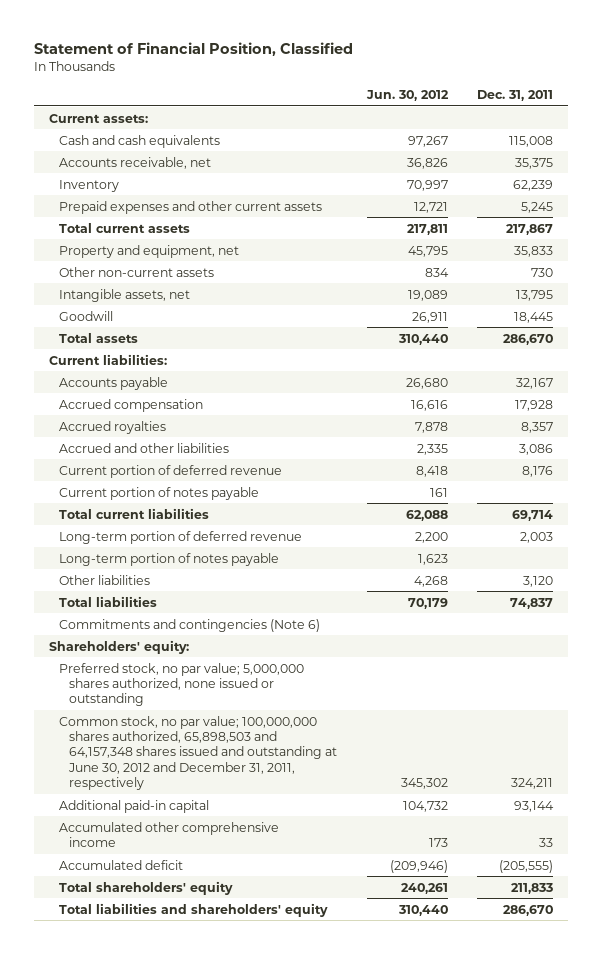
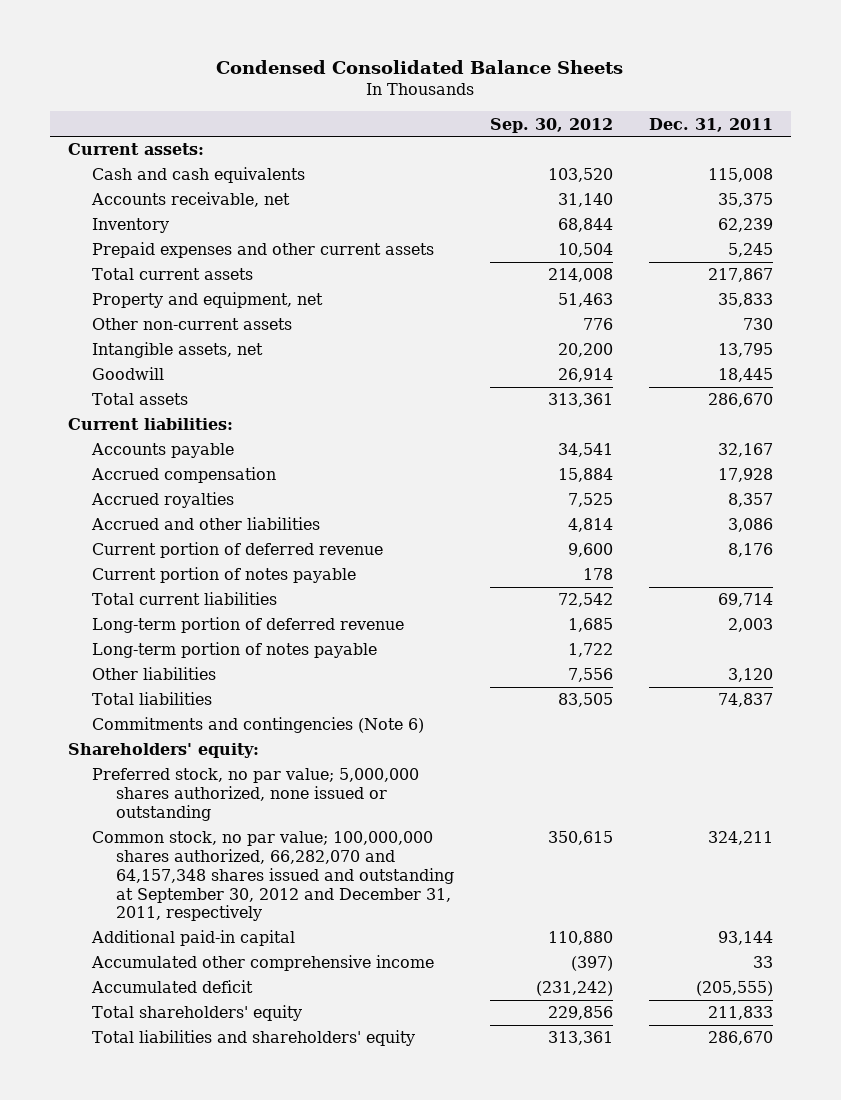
- Statement of Financial Position, Classified
+ Condensed Consolidated Balance Sheets
- | Jun. 30, 2012 | Dec. 31, 2011
+ | Sep. 30, 2012 | Dec. 31, 2011
- Common stock, no par value; 100,000,000 shares authorized, 65,898,503 and 64,157,348 shares issued and outstanding at June 30, 2012 and December 31, 2011, respectively | 345,302 | 324,211
+ Common stock, no par value; 100,000,000 shares authorized, 66,282,070 and 64,157,348 shares issued and outstanding at September 30, 2012 and December 31, 2011, respectively | 350,615 | 324,211

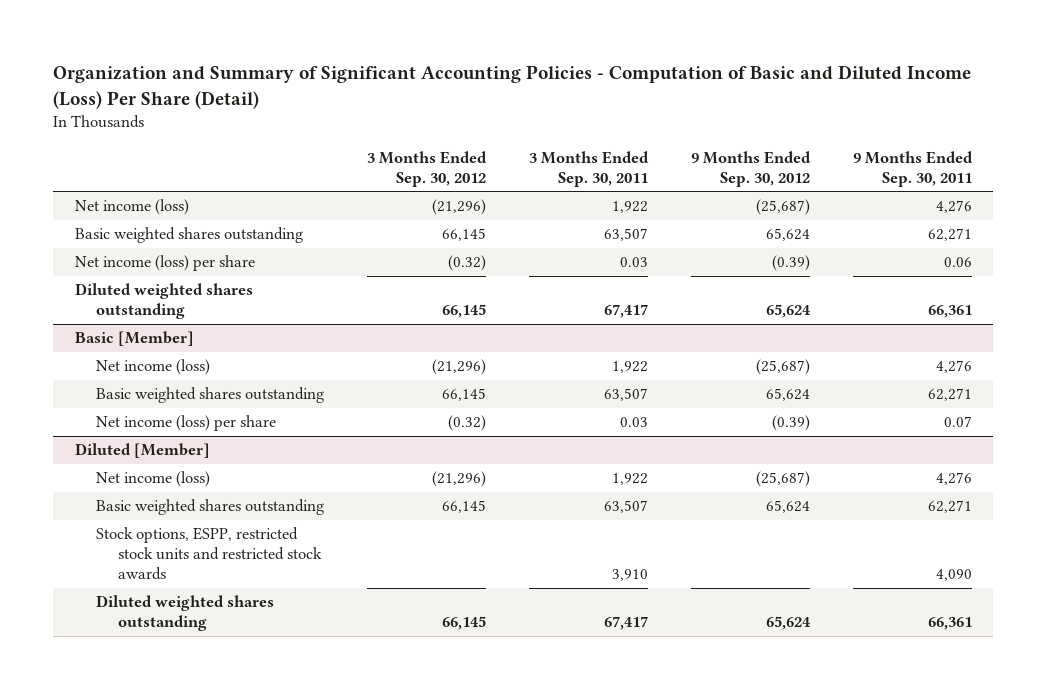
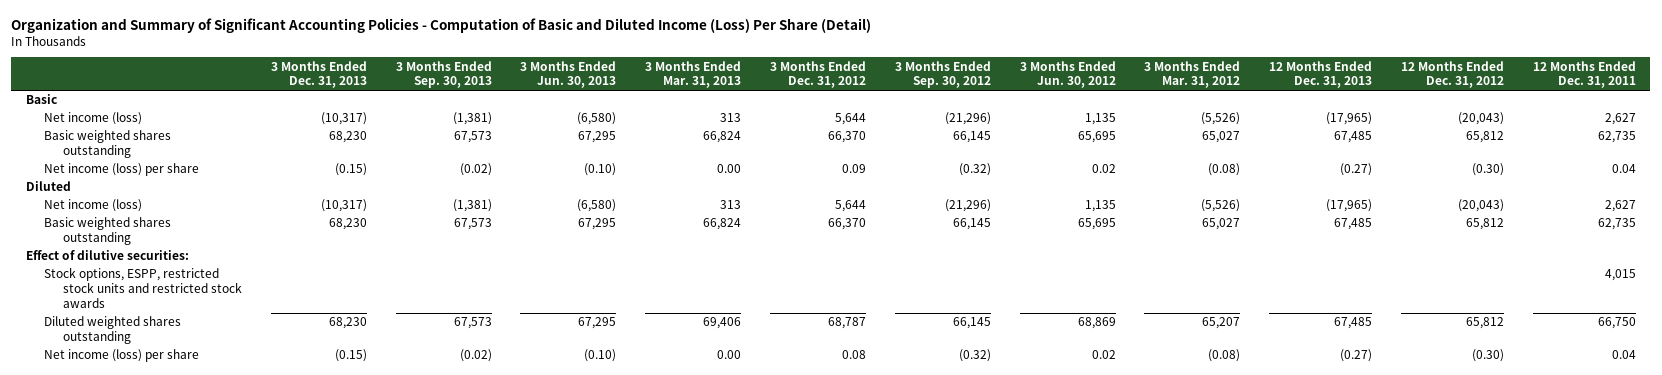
- | 3 Months Ended Sep. 30, 2012 | 3 Months Ended Sep. 30, 2011 | 9 Months Ended Sep. 30, 2012 | 9 Months Ended Sep. 30, 2011
+ | 3 Months Ended Dec. 31, 2013 | 3 Months Ended Sep. 30, 2013 | 3 Months Ended Jun. 30, 2013 | 3 Months Ended Mar. 31, 2013 | 3 Months Ended Dec. 31, 2012 | 3 Months Ended Sep. 30, 2012 | 3 Months Ended Jun. 30, 2012 | 3 Months Ended Mar. 31, 2012 | 12 Months Ended Dec. 31, 2013 | 12 Months Ended Dec. 31, 2012 | 12 Months Ended Dec. 31, 2011
- Net income (loss) | (21,296) | 1,922 | (25,687) | 4,276
- Basic weighted shares outstanding | 66,145 | 63,507 | 65,624 | 62,271
- Diluted weighted shares outstanding | 66,145 | 67,417 | 65,624 | 66,361
- Basic [Member]
+ Basic
- Diluted [Member]
+ Diluted
+ Effect of dilutive securities:
moved down: Net income (loss) per share | (0.15) | (0.02) | (0.10) | 0.00 | 0.08 | (0.32) | 0.02 | (0.08) | (0.27) | (0.30) | 0.04

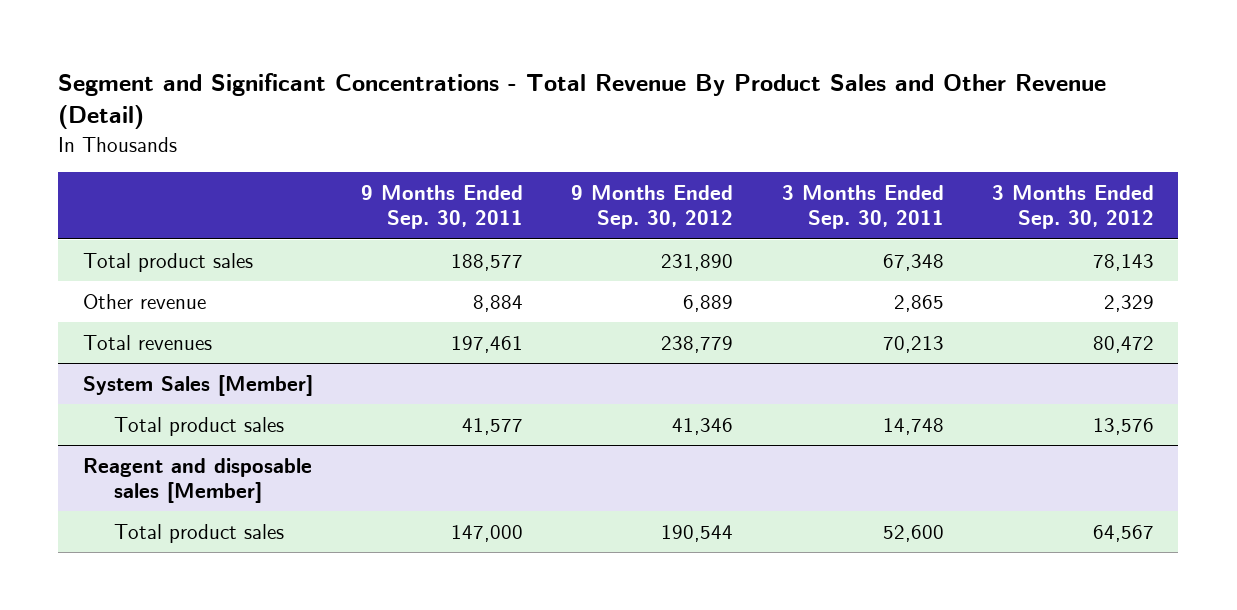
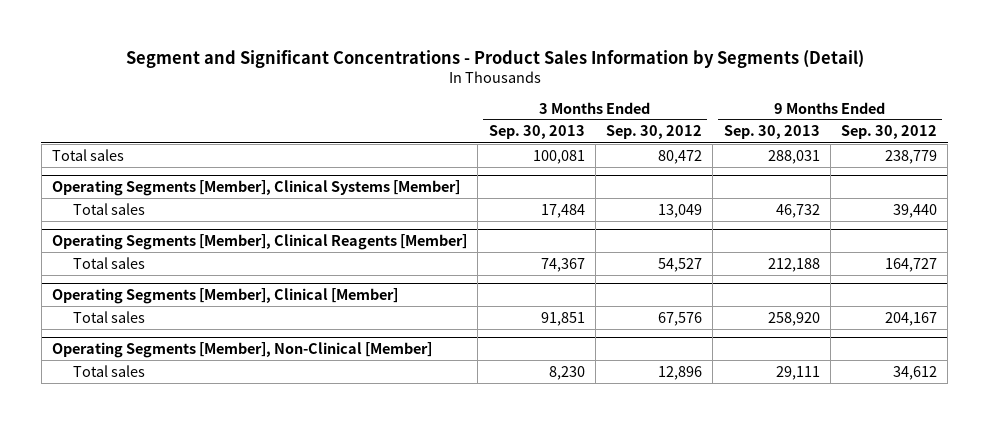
- Segment and Significant Concentrations - Total Revenue By Product Sales and Other Revenue (Detail)
+ Segment and Significant Concentrations - Product Sales Information by Segments (Detail)
- | 9 Months Ended Sep. 30, 2011 | 9 Months Ended Sep. 30, 2012 | 3 Months Ended Sep. 30, 2011 | 3 Months Ended Sep. 30, 2012
+ | 3 Months Ended Sep. 30, 2013 | 3 Months Ended Sep. 30, 2012 | 9 Months Ended Sep. 30, 2013 | 9 Months Ended Sep. 30, 2012
- Total product sales | 188,577 | 231,890 | 67,348 | 78,143
- Other revenue | 8,884 | 6,889 | 2,865 | 2,329
- Total revenues | 197,461 | 238,779 | 70,213 | 80,472
- System Sales [Member]
- Total product sales | 41,577 | 41,346 | 14,748 | 13,576
- Reagent and disposable sales [Member]
- Total product sales | 147,000 | 190,544 | 52,600 | 64,567
+ Total sales | 100,081 | 80,472 | 288,031 | 238,779
+ Operating Segments [Member], Clinical Systems [Member]
+ Total sales | 17,484 | 13,049 | 46,732 | 39,440
+ Operating Segments [Member], Clinical Reagents [Member]
+ Total sales | 74,367 | 54,527 | 212,188 | 164,727
+ Operating Segments [Member], Clinical [Member]
+ Total sales | 91,851 | 67,576 | 258,920 | 204,167
+ Operating Segments [Member], Non-Clinical [Member]
+ Total sales | 8,230 | 12,896 | 29,111 | 34,612

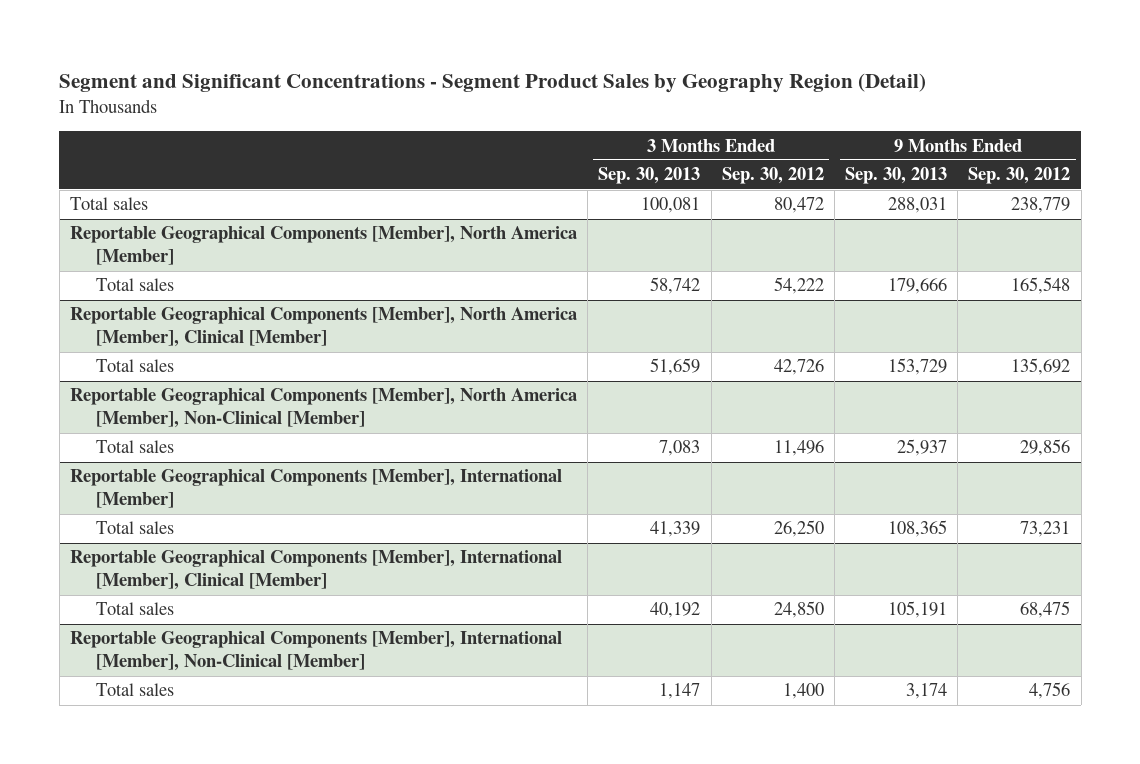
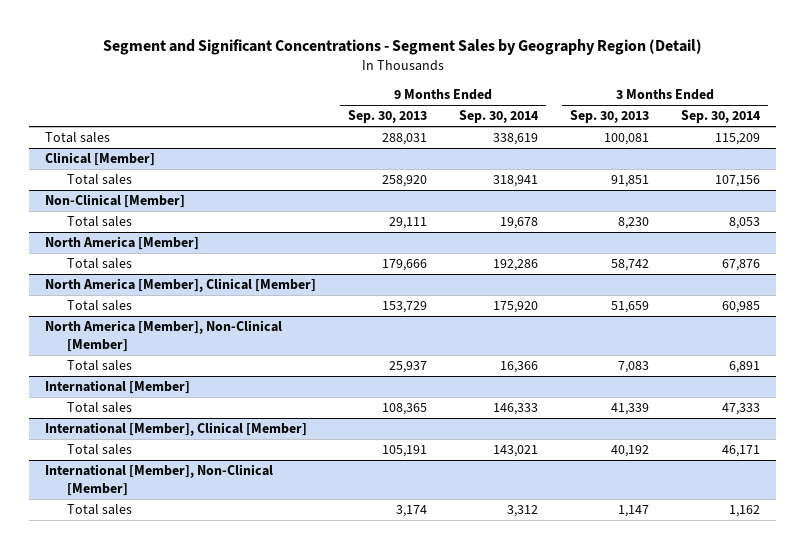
- Segment and Significant Concentrations - Segment Product Sales by Geography Region (Detail)
+ Segment and Significant Concentrations - Segment Sales by Geography Region (Detail)
- | 3 Months Ended Sep. 30, 2013 | 3 Months Ended Sep. 30, 2012 | 9 Months Ended Sep. 30, 2013 | 9 Months Ended Sep. 30, 2012
+ | 9 Months Ended Sep. 30, 2013 | 9 Months Ended Sep. 30, 2014 | 3 Months Ended Sep. 30, 2013 | 3 Months Ended Sep. 30, 2014
- Reportable Geographical Components [Member], North America [Member]
+ Clinical [Member]
+ Total sales | 258,920 | 318,941 | 91,851 | 107,156
+ Non-Clinical [Member]
+ Total sales | 29,111 | 19,678 | 8,230 | 8,053
+ North America [Member]
- Reportable Geographical Components [Member], North America [Member], Clinical [Member]
+ North America [Member], Clinical [Member]
- Reportable Geographical Components [Member], North America [Member], Non-Clinical [Member]
+ North America [Member], Non-Clinical [Member]
- Reportable Geographical Components [Member], International [Member]
+ International [Member]
- Reportable Geographical Components [Member], International [Member], Clinical [Member]
+ International [Member], Clinical [Member]
- Reportable Geographical Components [Member], International [Member], Non-Clinical [Member]
+ International [Member], Non-Clinical [Member]

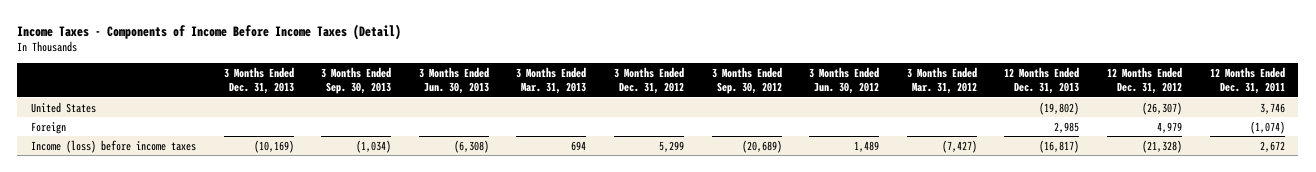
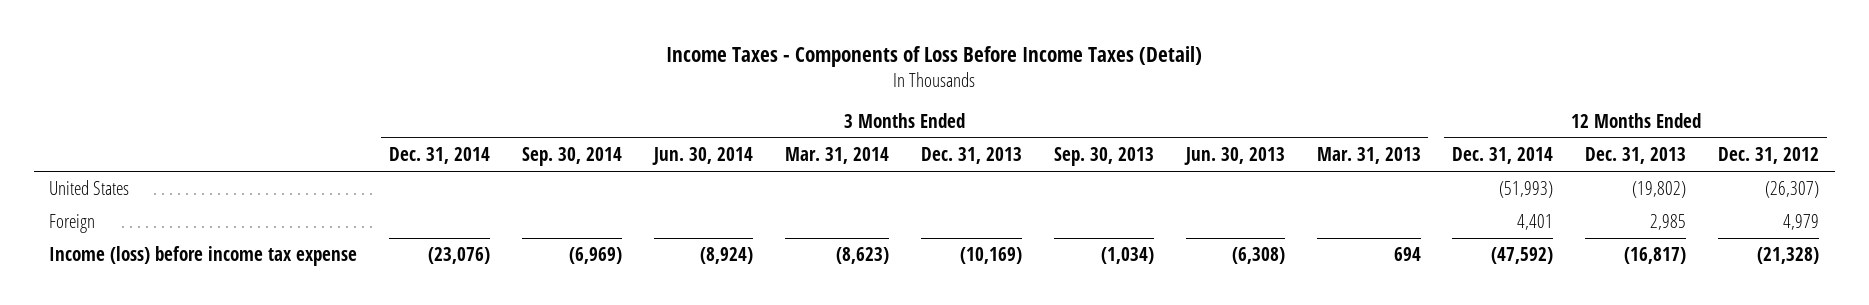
- Income Taxes - Components of Income Before Income Taxes (Detail)
+ Income Taxes - Components of Loss Before Income Taxes (Detail)
- | 3 Months Ended Dec. 31, 2013 | 3 Months Ended Sep. 30, 2013 | 3 Months Ended Jun. 30, 2013 | 3 Months Ended Mar. 31, 2013 | 3 Months Ended Dec. 31, 2012 | 3 Months Ended Sep. 30, 2012 | 3 Months Ended Jun. 30, 2012 | 3 Months Ended Mar. 31, 2012 | 12 Months Ended Dec. 31, 2013 | 12 Months Ended Dec. 31, 2012 | 12 Months Ended Dec. 31, 2011
+ | 3 Months Ended Dec. 31, 2014 | 3 Months Ended Sep. 30, 2014 | 3 Months Ended Jun. 30, 2014 | 3 Months Ended Mar. 31, 2014 | 3 Months Ended Dec. 31, 2013 | 3 Months Ended Sep. 30, 2013 | 3 Months Ended Jun. 30, 2013 | 3 Months Ended Mar. 31, 2013 | 12 Months Ended Dec. 31, 2014 | 12 Months Ended Dec. 31, 2013 | 12 Months Ended Dec. 31, 2012
- Income (loss) before income taxes | (10,169) | (1,034) | (6,308) | 694 | 5,299 | (20,689) | 1,489 | (7,427) | (16,817) | (21,328) | 2,672
+ Income (loss) before income tax expense | (23,076) | (6,969) | (8,924) | (8,623) | (10,169) | (1,034) | (6,308) | 694 | (47,592) | (16,817) | (21,328)

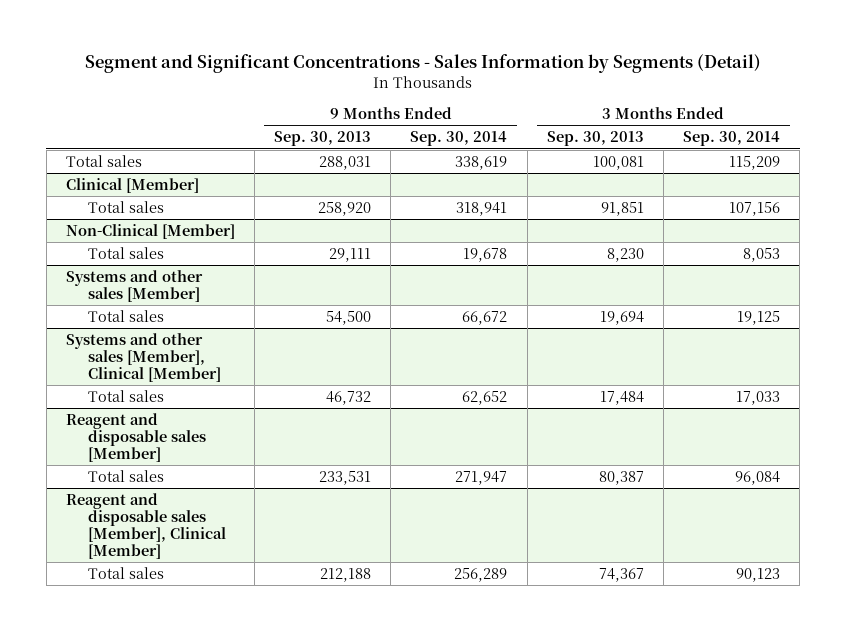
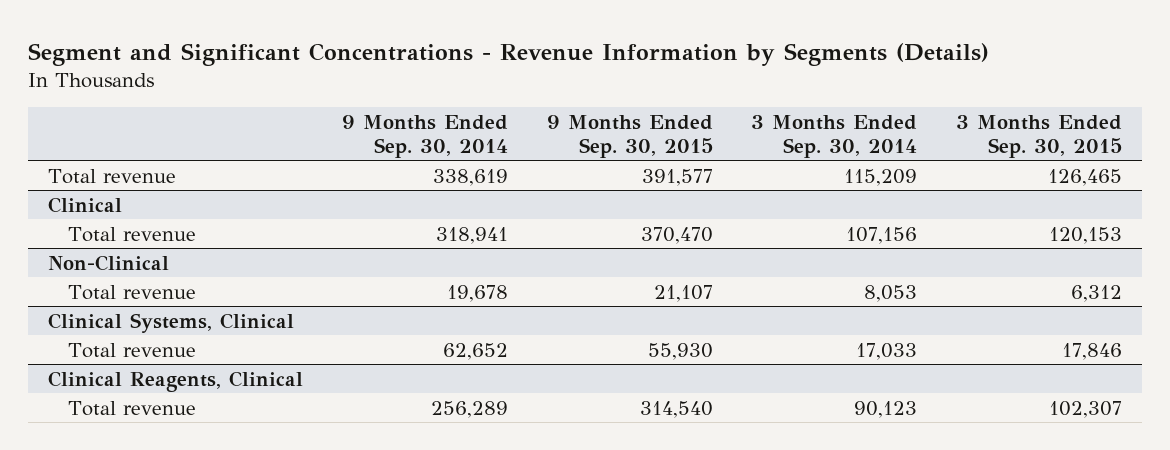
- Segment and Significant Concentrations - Sales Information by Segments (Detail)
+ Segment and Significant Concentrations - Revenue Information by Segments (Details)
- | 9 Months Ended Sep. 30, 2013 | 9 Months Ended Sep. 30, 2014 | 3 Months Ended Sep. 30, 2013 | 3 Months Ended Sep. 30, 2014
+ | 9 Months Ended Sep. 30, 2014 | 9 Months Ended Sep. 30, 2015 | 3 Months Ended Sep. 30, 2014 | 3 Months Ended Sep. 30, 2015
- Total sales | 288,031 | 338,619 | 100,081 | 115,209
- Clinical [Member]
- Total sales | 258,920 | 318,941 | 91,851 | 107,156
- Non-Clinical [Member]
- Total sales | 29,111 | 19,678 | 8,230 | 8,053
- Systems and other sales [Member]
- Total sales | 54,500 | 66,672 | 19,694 | 19,125
- Systems and other sales [Member], Clinical [Member]
- Total sales | 46,732 | 62,652 | 17,484 | 17,033
- Reagent and disposable sales [Member]
- Total sales | 233,531 | 271,947 | 80,387 | 96,084
- Reagent and disposable sales [Member], Clinical [Member]
- Total sales | 212,188 | 256,289 | 74,367 | 90,123
+ Total revenue | 338,619 | 391,577 | 115,209 | 126,465
+ Clinical
+ Total revenue | 318,941 | 370,470 | 107,156 | 120,153
+ Non-Clinical
+ Total revenue | 19,678 | 21,107 | 8,053 | 6,312
+ Clinical Systems, Clinical
+ Total revenue | 62,652 | 55,930 | 17,033 | 17,846
+ Clinical Reagents, Clinical
+ Total revenue | 256,289 | 314,540 | 90,123 | 102,307

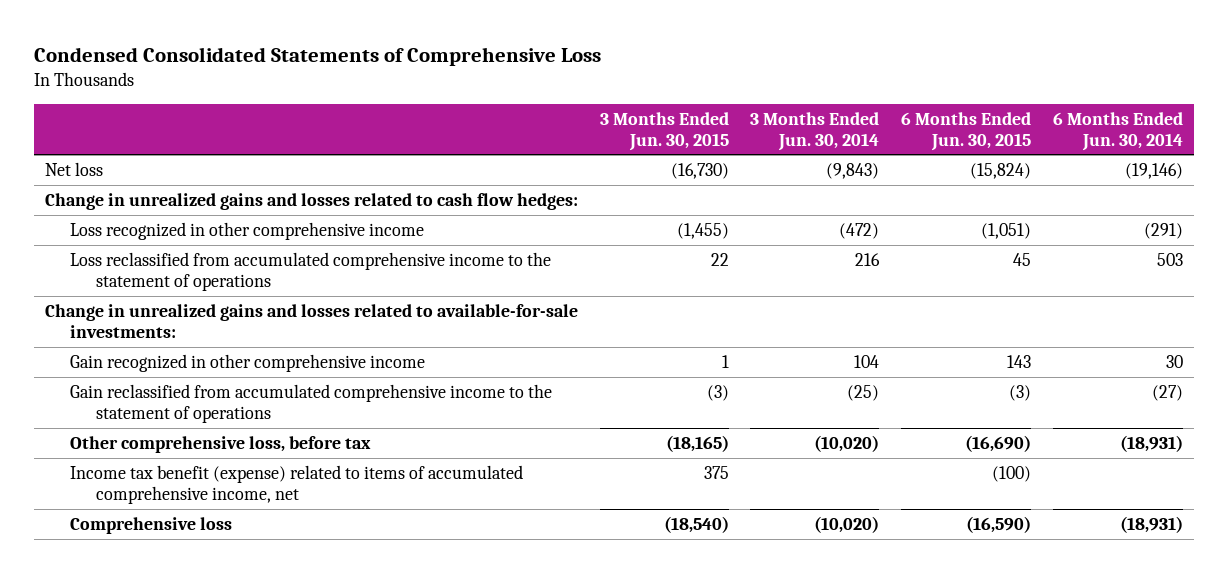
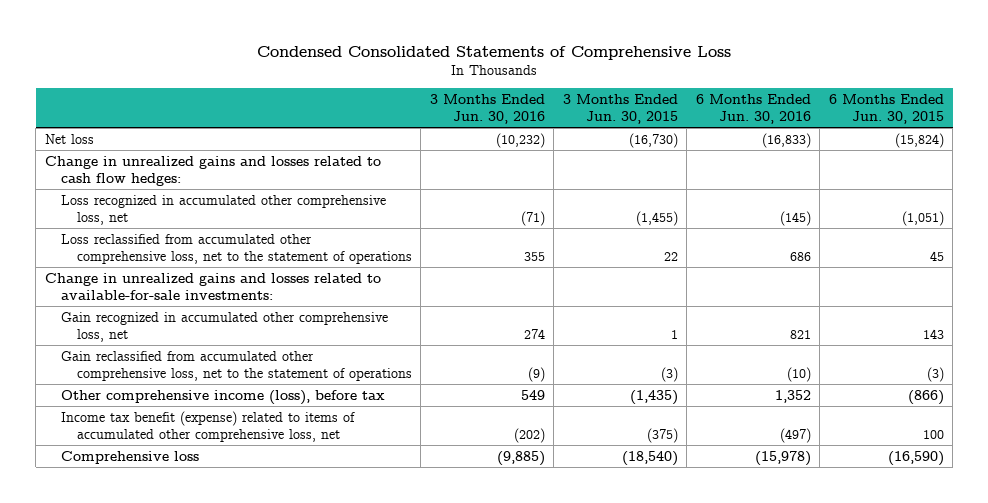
- | 3 Months Ended Jun. 30, 2015 | 3 Months Ended Jun. 30, 2014 | 6 Months Ended Jun. 30, 2015 | 6 Months Ended Jun. 30, 2014
+ | 3 Months Ended Jun. 30, 2016 | 3 Months Ended Jun. 30, 2015 | 6 Months Ended Jun. 30, 2016 | 6 Months Ended Jun. 30, 2015
- Loss recognized in other comprehensive income | (1,455) | (472) | (1,051) | (291)
- Loss reclassified from accumulated comprehensive income to the statement of operations | 22 | 216 | 45 | 503
+ Loss recognized in accumulated other comprehensive loss, net | (71) | (1,455) | (145) | (1,051)
+ Loss reclassified from accumulated other comprehensive loss, net to the statement of operations | 355 | 22 | 686 | 45
- Gain recognized in other comprehensive income | 1 | 104 | 143 | 30
- Gain reclassified from accumulated comprehensive income to the statement of operations | (3) | (25) | (3) | (27)
- Other comprehensive loss, before tax | (18,165) | (10,020) | (16,690) | (18,931)
- Income tax benefit (expense) related to items of accumulated comprehensive income, net | 375 | | (100) |
+ Gain recognized in accumulated other comprehensive loss, net | 274 | 1 | 821 | 143
+ Gain reclassified from accumulated other comprehensive loss, net to the statement of operations | (9) | (3) | (10) | (3)
+ Other comprehensive income (loss), before tax | 549 | (1,435) | 1,352 | (866)
+ Income tax benefit (expense) related to items of accumulated other comprehensive loss, net | (202) | (375) | (497) | 100

